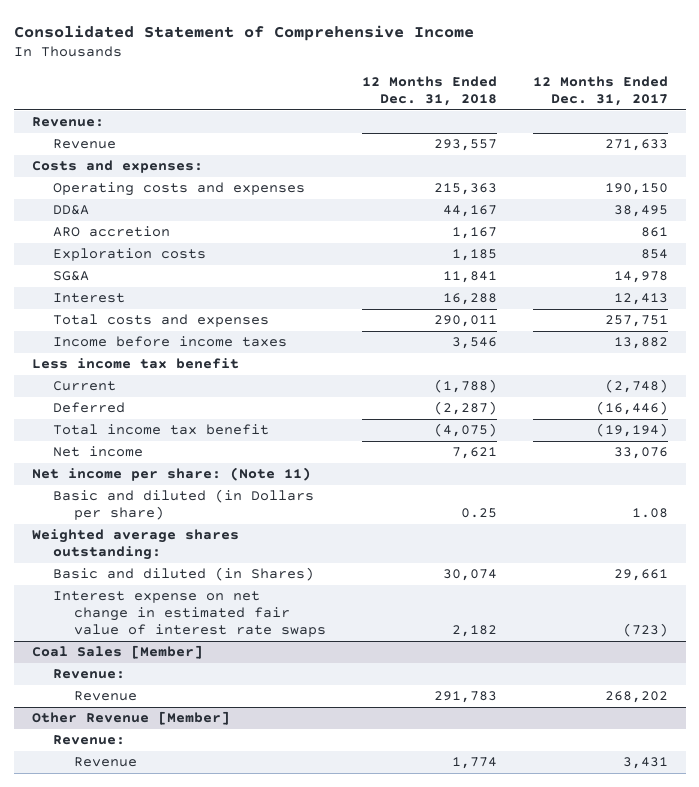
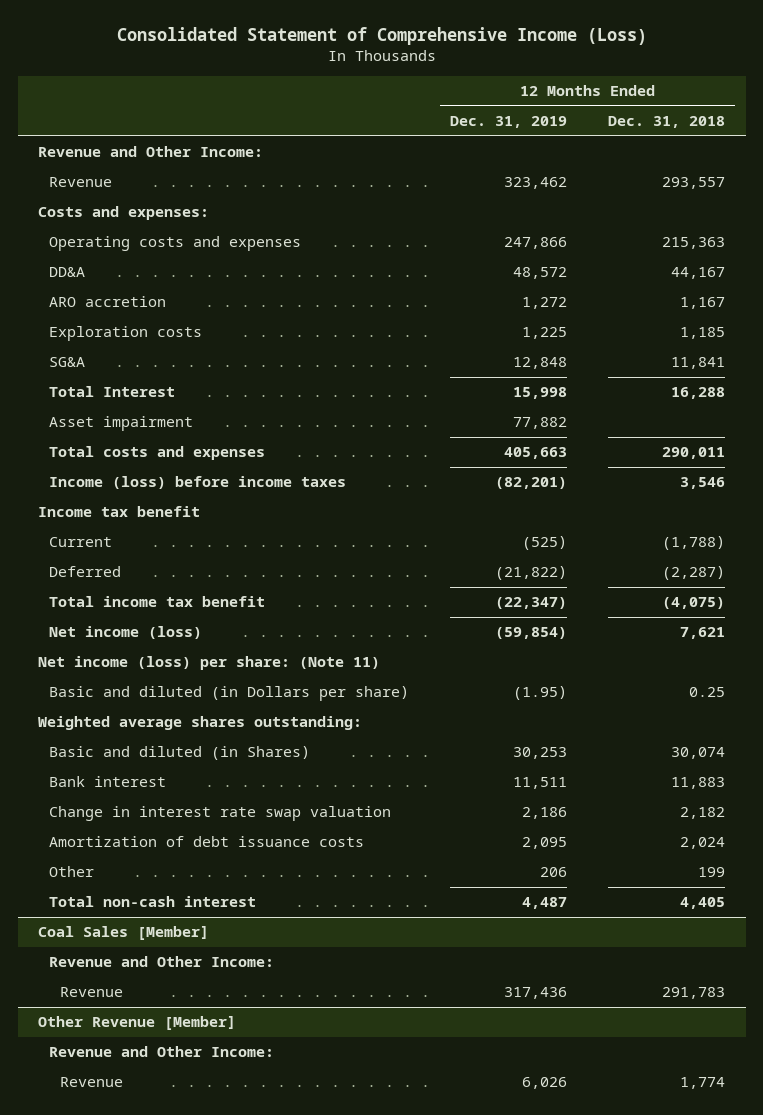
- Consolidated Statement of Comprehensive Income
+ Consolidated Statement of Comprehensive Income (Loss)
- | 12 Months Ended Dec. 31, 2018 | 12 Months Ended Dec. 31, 2017
+ | 12 Months Ended Dec. 31, 2019 | 12 Months Ended Dec. 31, 2018
- Revenue:
+ Revenue and Other Income:
- Interest | 16,288 | 12,413
+ Total Interest | 15,998 | 16,288
+ Asset impairment | 77,882 |
- Income before income taxes | 3,546 | 13,882
- Less income tax benefit
+ Income (loss) before income taxes | (82,201) | 3,546
+ Income tax benefit
- Net income | 7,621 | 33,076
- Net income per share: (Note 11)
+ Net income (loss) | (59,854) | 7,621
+ Net income (loss) per share: (Note 11)
- Interest expense on net change in estimated fair value of interest rate swaps | 2,182 | (723)
+ Bank interest | 11,511 | 11,883
+ Change in interest rate swap valuation | 2,186 | 2,182
+ Amortization of debt issuance costs | 2,095 | 2,024
+ Other | 206 | 199
+ Total non-cash interest | 4,487 | 4,405
@ Coal Sales [Member]
- Revenue:
+ Revenue and Other Income:
@ Other Revenue [Member]
- Revenue:
+ Revenue and Other Income:

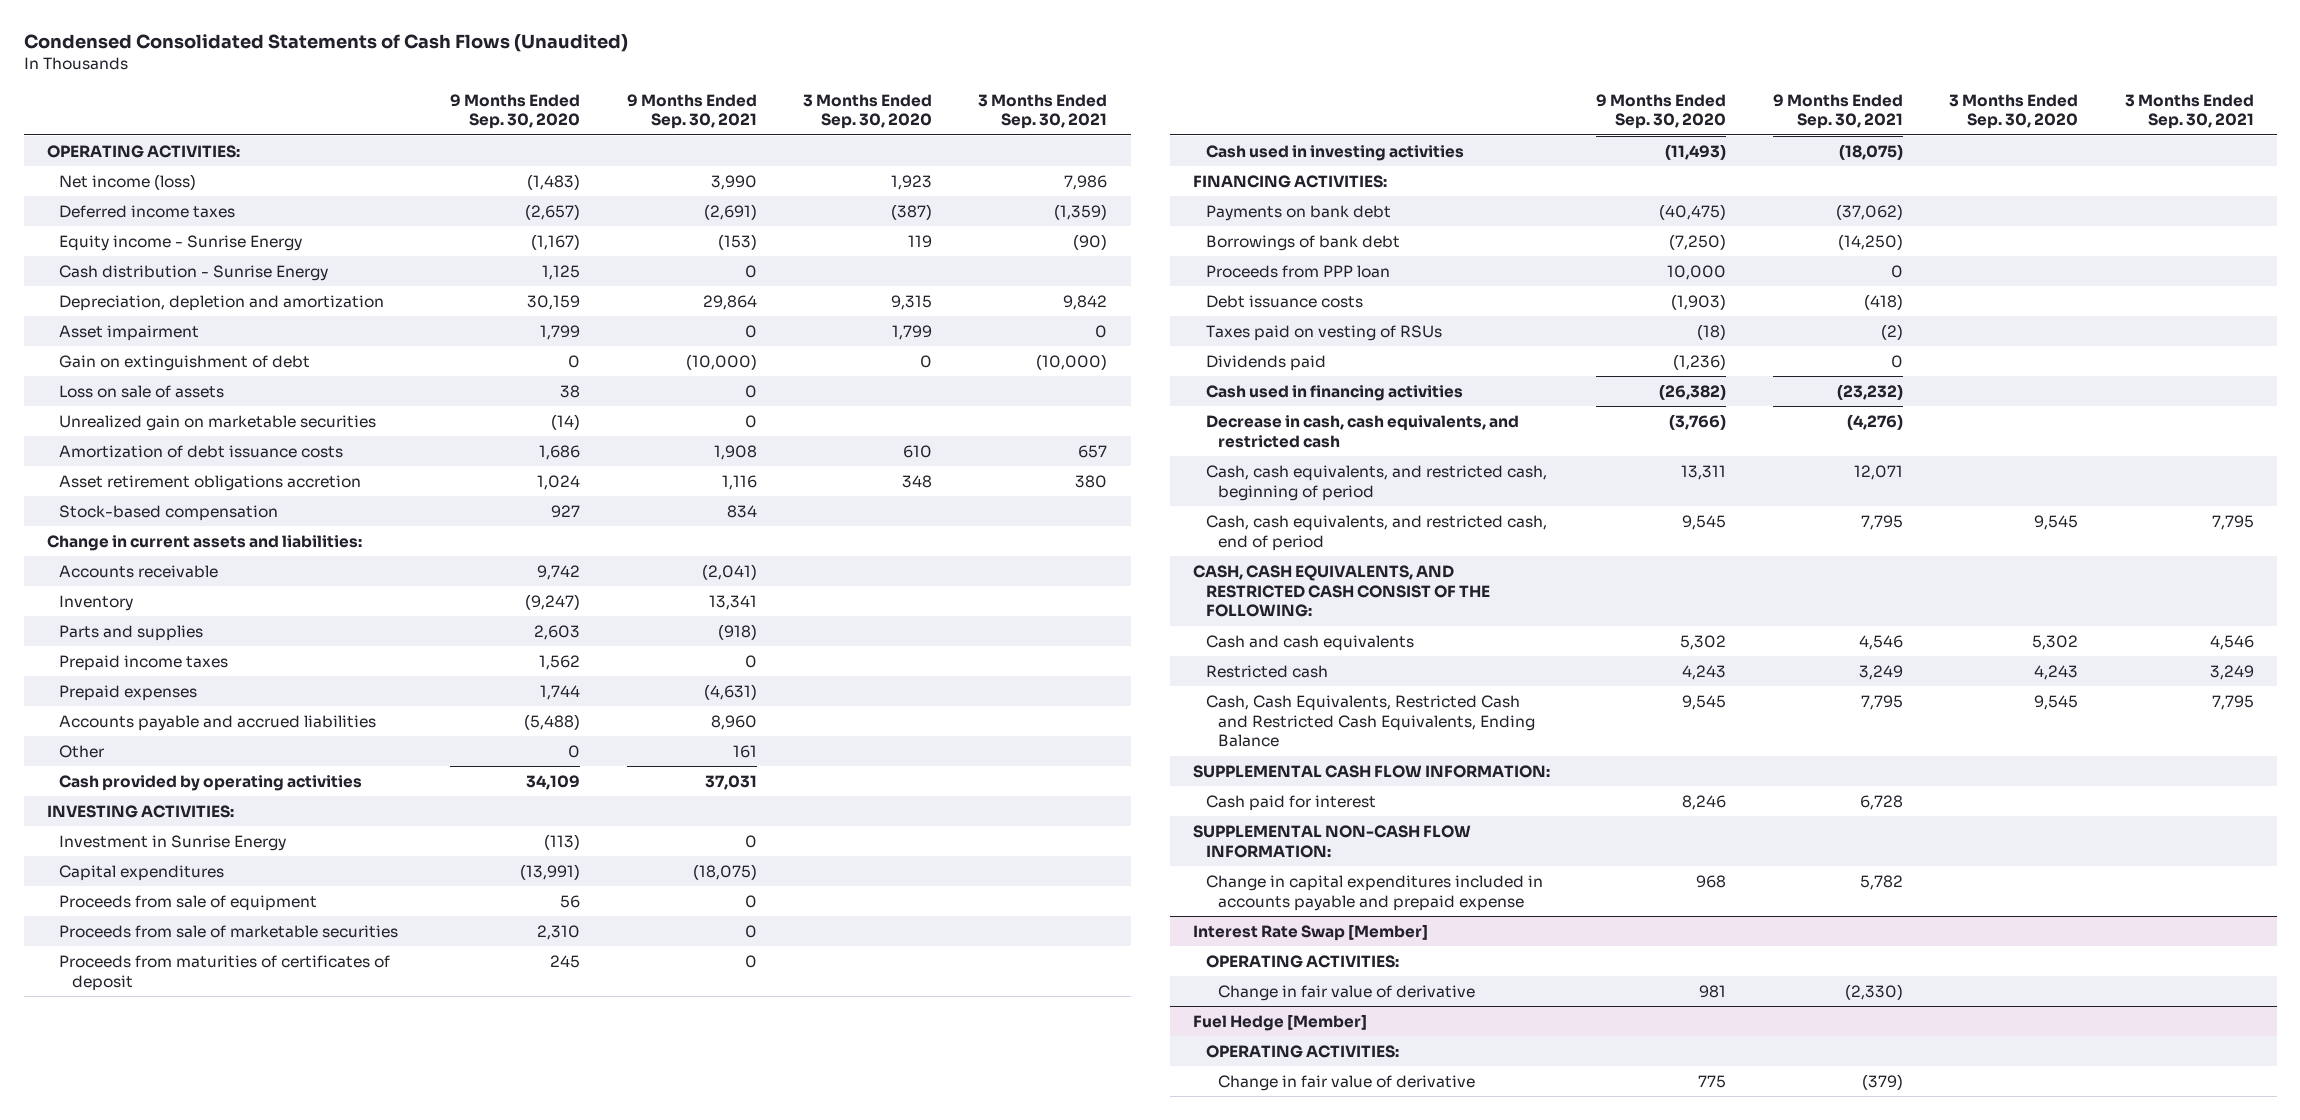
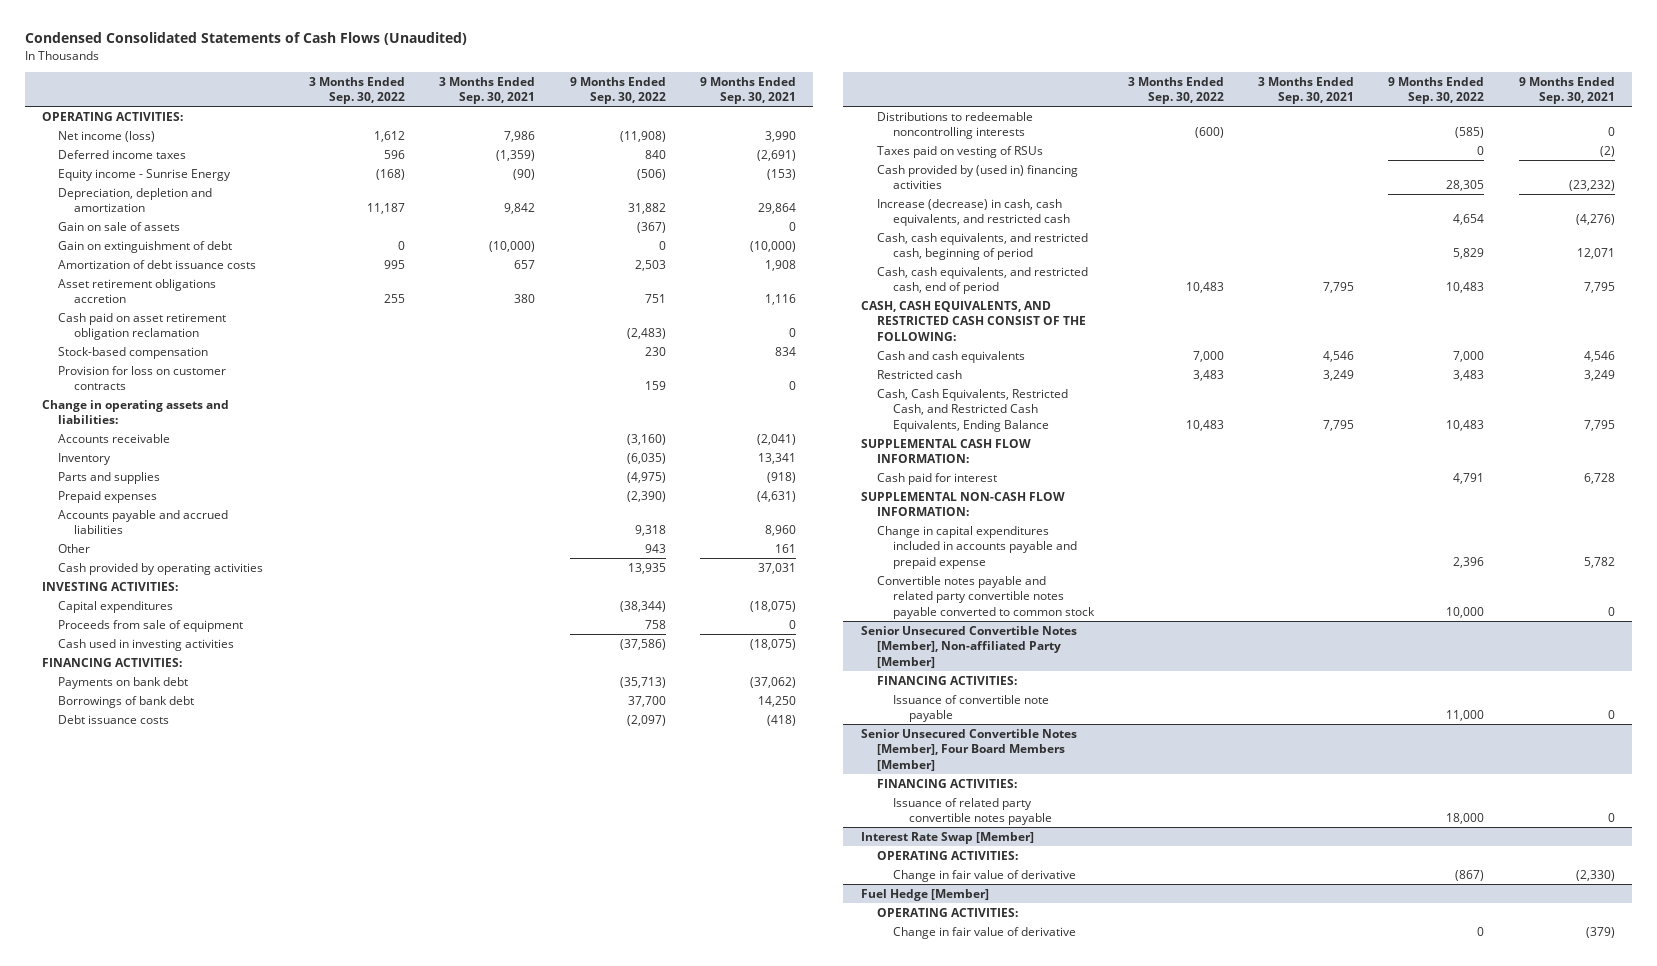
- | 9 Months Ended Sep. 30, 2020 | 9 Months Ended Sep. 30, 2021 | 3 Months Ended Sep. 30, 2020 | 3 Months Ended Sep. 30, 2021
+ | 3 Months Ended Sep. 30, 2022 | 3 Months Ended Sep. 30, 2021 | 9 Months Ended Sep. 30, 2022 | 9 Months Ended Sep. 30, 2021
- Cash distribution - Sunrise Energy | 1,125 | 0 | |
- Asset impairment | 1,799 | 0 | 1,799 | 0
+ Gain on sale of assets | | | (367) | 0
- Loss on sale of assets | 38 | 0 | |
- Unrealized gain on marketable securities | (14) | 0 | |
+ Cash paid on asset retirement obligation reclamation | | | (2,483) | 0
- Change in current assets and liabilities:
+ Provision for loss on customer contracts | | | 159 | 0
+ Change in operating assets and liabilities:
- Prepaid income taxes | 1,562 | 0 | |
- Investment in Sunrise Energy | (113) | 0 | |
- Proceeds from sale of marketable securities | 2,310 | 0 | |
- Proceeds from maturities of certificates of deposit | 245 | 0 | |
- Borrowings of bank debt | (7,250) | (14,250) | |
- Proceeds from PPP loan | 10,000 | 0 | |
+ Borrowings of bank debt | | | 37,700 | 14,250
+ Distributions to redeemable noncontrolling interests | (600) | | (585) | 0
- Dividends paid | (1,236) | 0 | |
- Cash used in financing activities | (26,382) | (23,232) | |
- Decrease in cash, cash equivalents, and restricted cash | (3,766) | (4,276) | |
+ Cash provided by (used in) financing activities | | | 28,305 | (23,232)
+ Increase (decrease) in cash, cash equivalents, and restricted cash | | | 4,654 | (4,276)
- Cash, Cash Equivalents, Restricted Cash and Restricted Cash Equivalents, Ending Balance | 9,545 | 7,795 | 9,545 | 7,795
+ Cash, Cash Equivalents, Restricted Cash, and Restricted Cash Equivalents, Ending Balance | 10,483 | 7,795 | 10,483 | 7,795
+ Convertible notes payable and related party convertible notes payable converted to common stock | | | 10,000 | 0
+ Senior Unsecured Convertible Notes [Member], Non-affiliated Party [Member]
+ FINANCING ACTIVITIES:
+ Issuance of convertible note payable | | | 11,000 | 0
+ Senior Unsecured Convertible Notes [Member], Four Board Members [Member]
+ FINANCING ACTIVITIES:
+ Issuance of related party convertible notes payable | | | 18,000 | 0

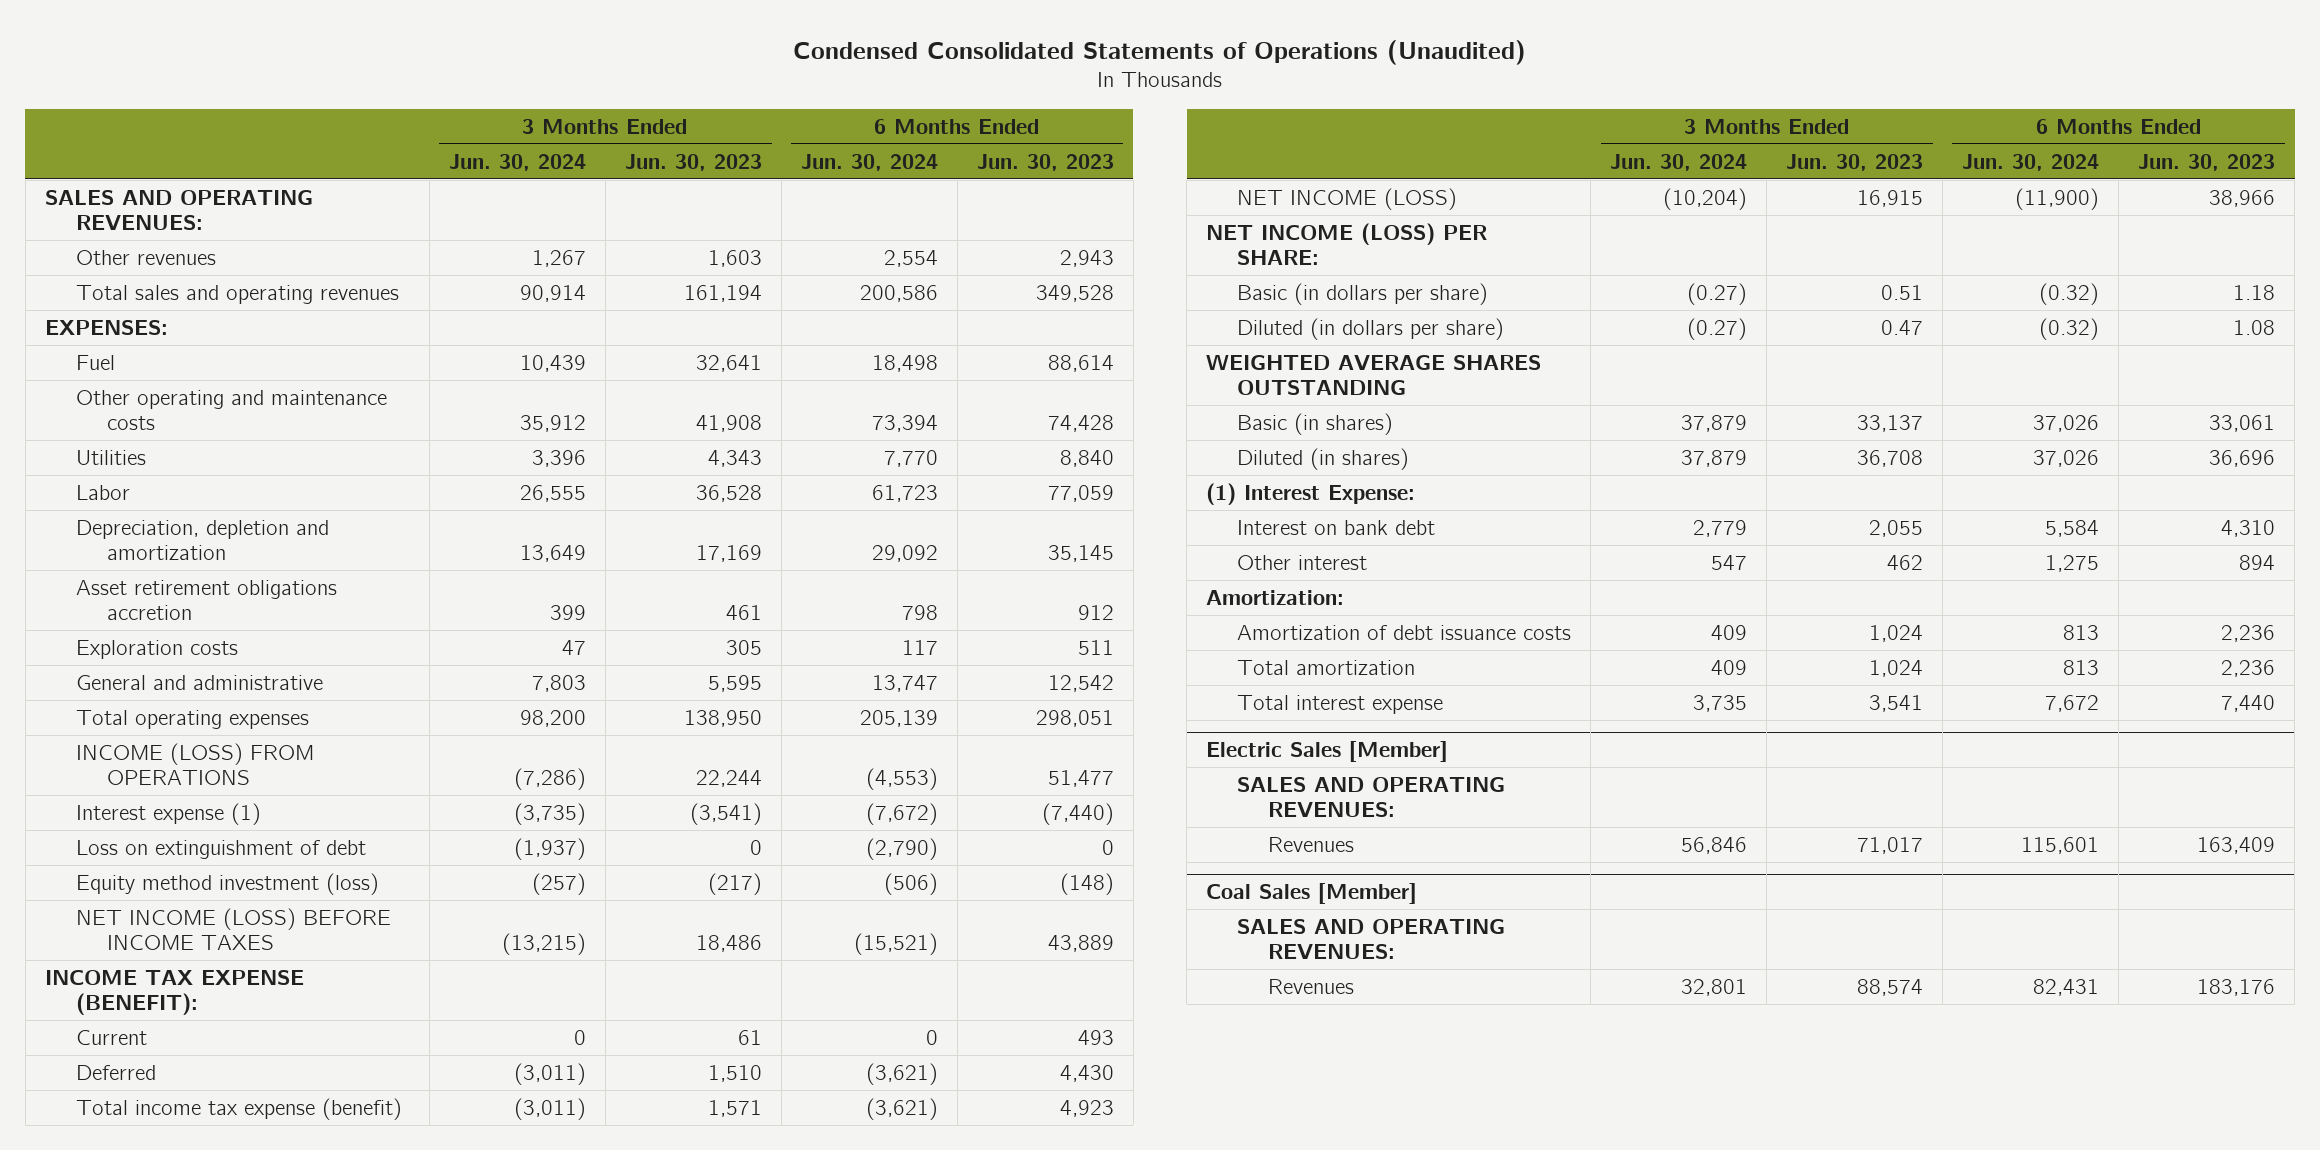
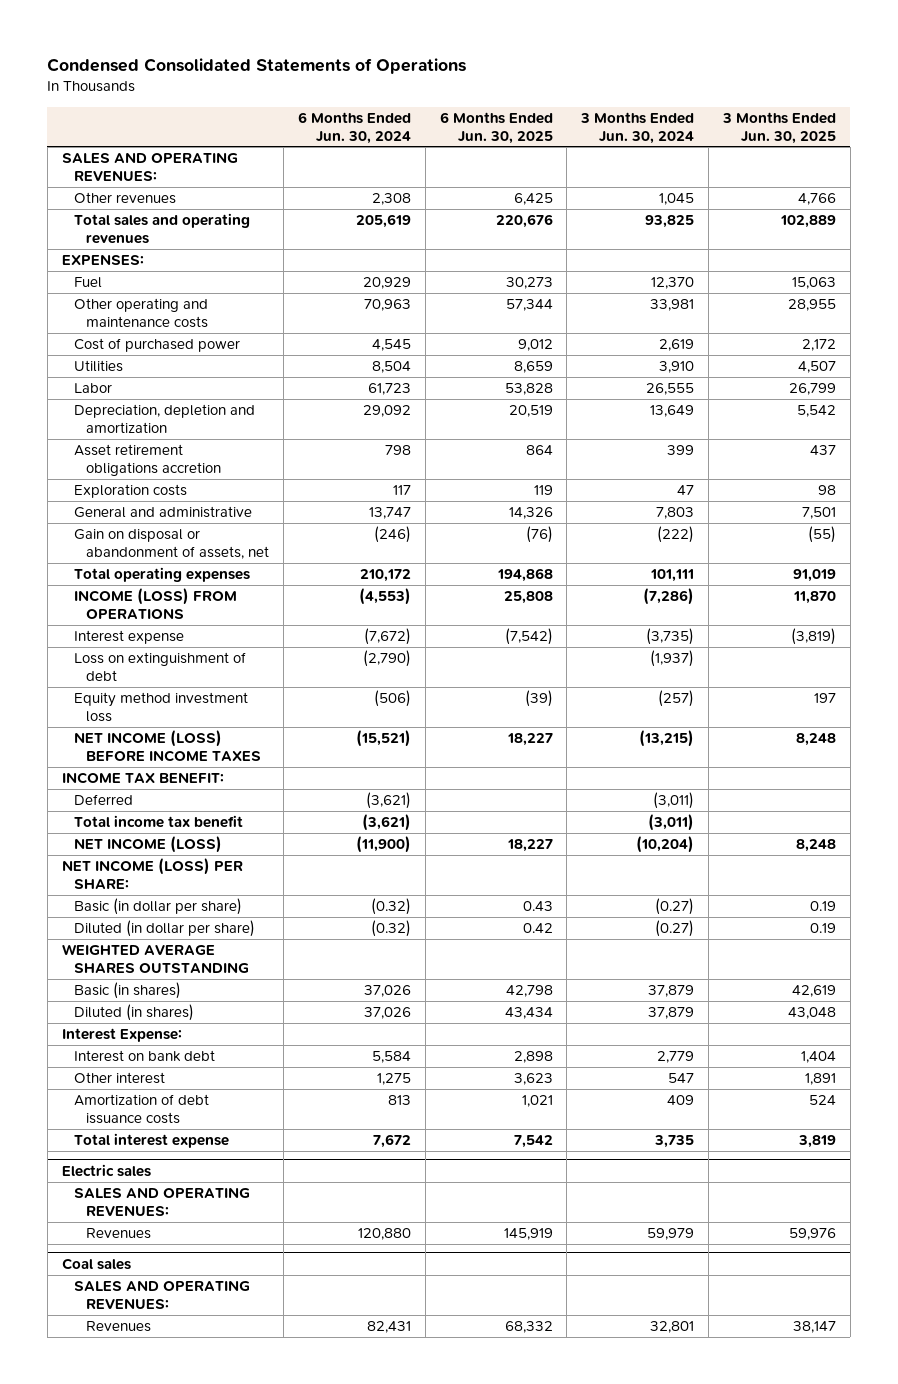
- Condensed Consolidated Statements of Operations (Unaudited)
+ Condensed Consolidated Statements of Operations
- | 3 Months Ended Jun. 30, 2024 | 3 Months Ended Jun. 30, 2023 | 6 Months Ended Jun. 30, 2024 | 6 Months Ended Jun. 30, 2023
+ | 6 Months Ended Jun. 30, 2024 | 6 Months Ended Jun. 30, 2025 | 3 Months Ended Jun. 30, 2024 | 3 Months Ended Jun. 30, 2025
- Other revenues | 1,267 | 1,603 | 2,554 | 2,943
- Total sales and operating revenues | 90,914 | 161,194 | 200,586 | 349,528
+ Other revenues | 2,308 | 6,425 | 1,045 | 4,766
+ Total sales and operating revenues | 205,619 | 220,676 | 93,825 | 102,889
- Fuel | 10,439 | 32,641 | 18,498 | 88,614
- Other operating and maintenance costs | 35,912 | 41,908 | 73,394 | 74,428
- Utilities | 3,396 | 4,343 | 7,770 | 8,840
+ Fuel | 20,929 | 30,273 | 12,370 | 15,063
+ Other operating and maintenance costs | 70,963 | 57,344 | 33,981 | 28,955
+ Cost of purchased power | 4,545 | 9,012 | 2,619 | 2,172
+ Utilities | 8,504 | 8,659 | 3,910 | 4,507
- Total operating expenses | 98,200 | 138,950 | 205,139 | 298,051
+ Gain on disposal or abandonment of assets, net | (246) | (76) | (222) | (55)
+ Total operating expenses | 210,172 | 194,868 | 101,111 | 91,019
- Interest expense (1) | (3,735) | (3,541) | (7,672) | (7,440)
+ Interest expense | (7,672) | (7,542) | (3,735) | (3,819)
- Equity method investment (loss) | (257) | (217) | (506) | (148)
+ Equity method investment loss | (506) | (39) | (257) | 197
- INCOME TAX EXPENSE (BENEFIT):
- Current | 0 | 61 | 0 | 493
+ INCOME TAX BENEFIT:
- Total income tax expense (benefit) | (3,011) | 1,571 | (3,621) | 4,923
+ Total income tax benefit | (3,621) | | (3,011) |
- Basic (in dollars per share) | (0.27) | 0.51 | (0.32) | 1.18
- Diluted (in dollars per share) | (0.27) | 0.47 | (0.32) | 1.08
+ Basic (in dollar per share) | (0.32) | 0.43 | (0.27) | 0.19
+ Diluted (in dollar per share) | (0.32) | 0.42 | (0.27) | 0.19
- (1) Interest Expense:
+ Interest Expense:
- Amortization:
- Total amortization | 409 | 1,024 | 813 | 2,236
- Electric Sales [Member]
+ Electric sales
- Revenues | 56,846 | 71,017 | 115,601 | 163,409
- Coal Sales [Member]
+ Revenues | 120,880 | 145,919 | 59,979 | 59,976
+ Coal sales

